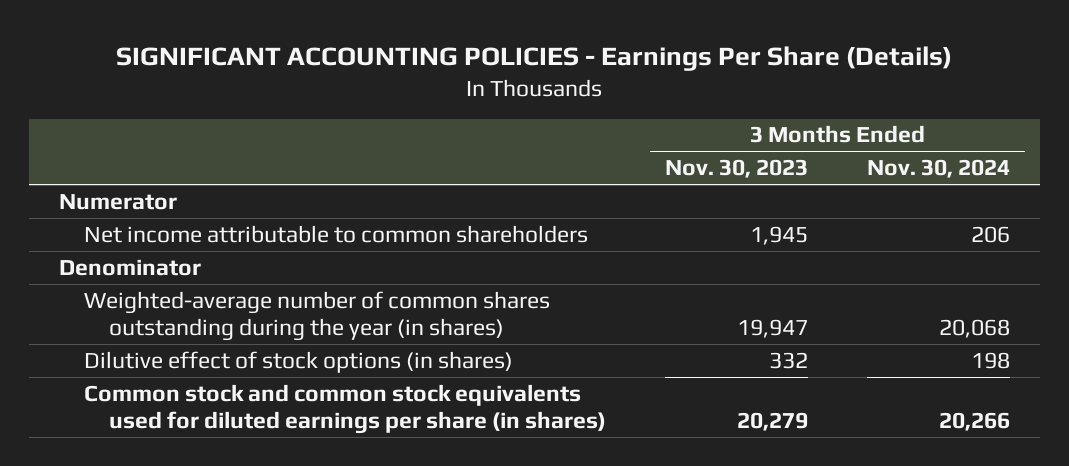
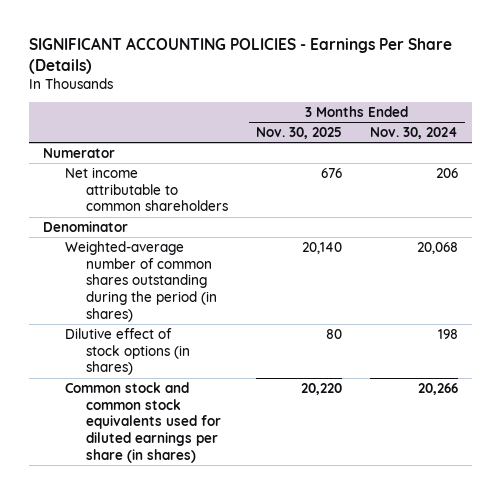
- | 3 Months Ended Nov. 30, 2023 | 3 Months Ended Nov. 30, 2024
+ | 3 Months Ended Nov. 30, 2025 | 3 Months Ended Nov. 30, 2024
- Weighted-average number of common shares outstanding during the year (in shares) | 19,947 | 20,068
+ Weighted-average number of common shares outstanding during the period (in shares) | 20,140 | 20,068

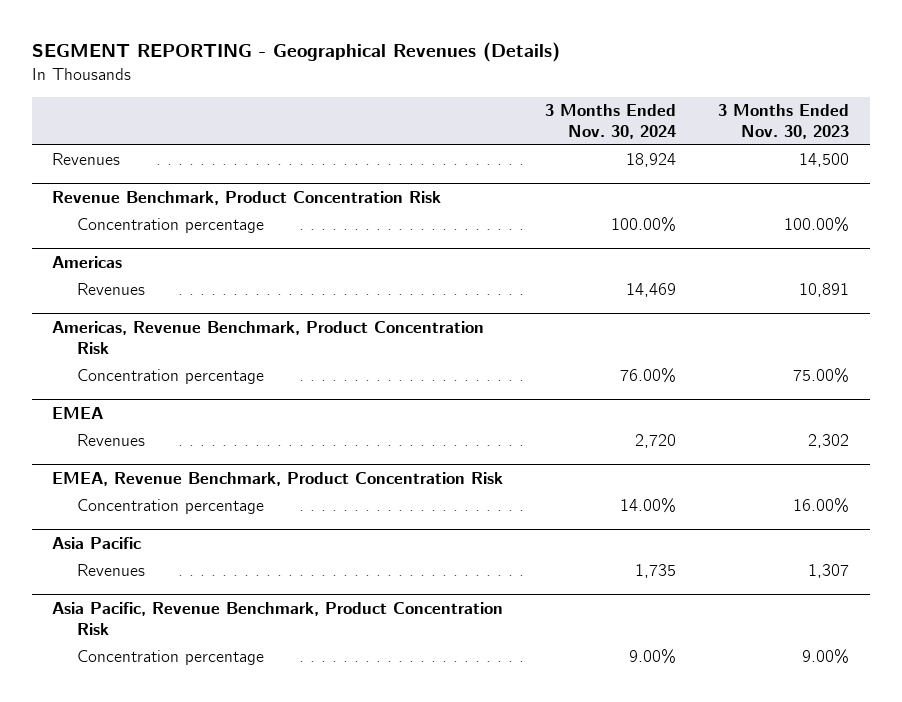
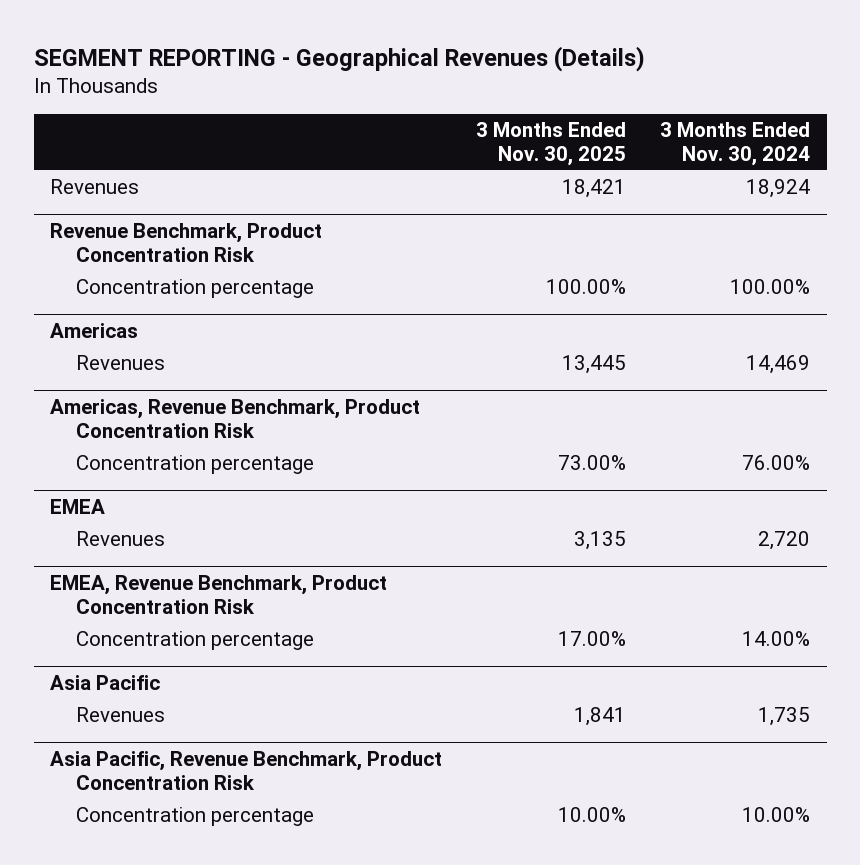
- | 3 Months Ended Nov. 30, 2024 | 3 Months Ended Nov. 30, 2023
+ | 3 Months Ended Nov. 30, 2025 | 3 Months Ended Nov. 30, 2024
@ Asia Pacific, Revenue Benchmark, Product Concentration Risk
- Concentration percentage | 9.00% | 9.00%
+ Concentration percentage | 10.00% | 10.00%

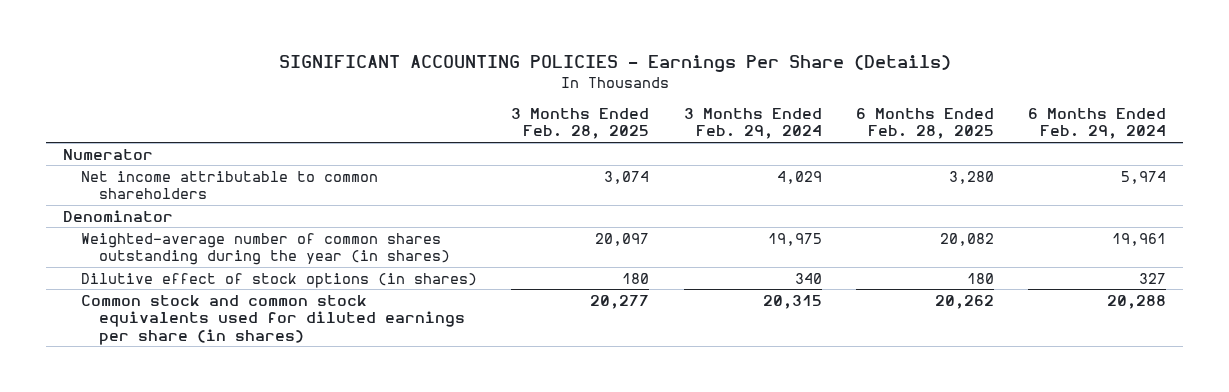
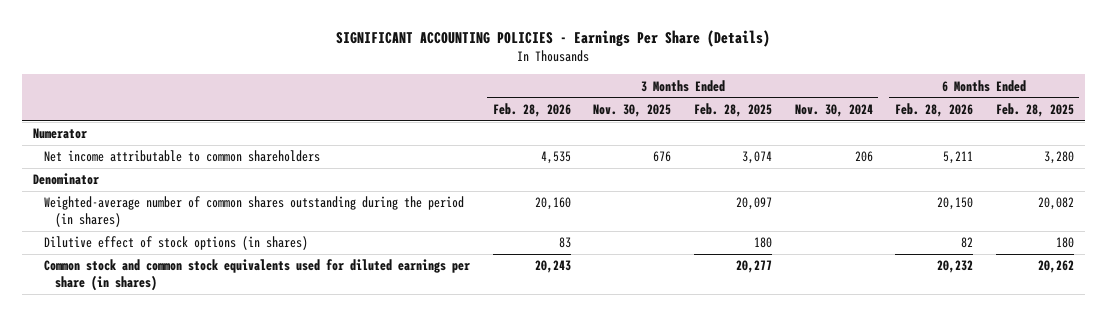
- | 3 Months Ended Feb. 28, 2025 | 3 Months Ended Feb. 29, 2024 | 6 Months Ended Feb. 28, 2025 | 6 Months Ended Feb. 29, 2024
+ | 3 Months Ended Feb. 28, 2026 | 3 Months Ended Nov. 30, 2025 | 3 Months Ended Feb. 28, 2025 | 3 Months Ended Nov. 30, 2024 | 6 Months Ended Feb. 28, 2026 | 6 Months Ended Feb. 28, 2025
- Weighted-average number of common shares outstanding during the year (in shares) | 20,097 | 19,975 | 20,082 | 19,961
+ Weighted-average number of common shares outstanding during the period (in shares) | 20,160 | | 20,097 | | 20,150 | 20,082

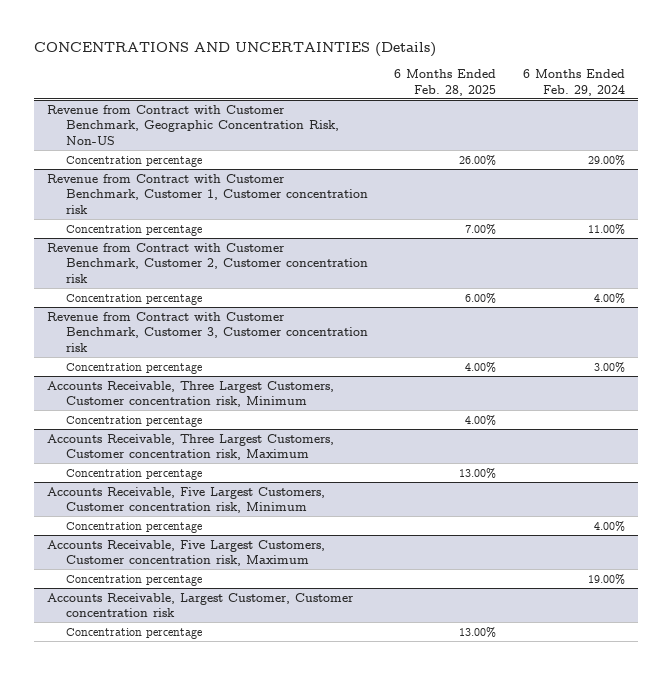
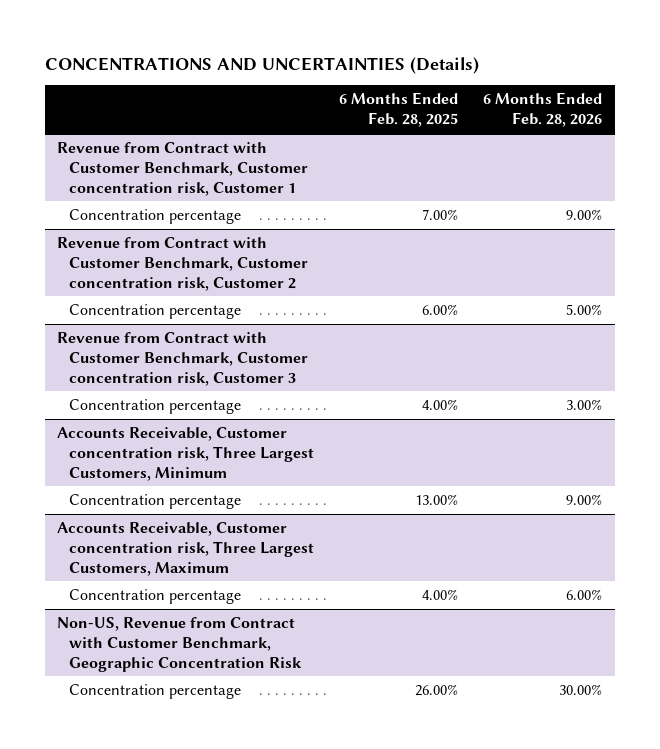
- | 6 Months Ended Feb. 28, 2025 | 6 Months Ended Feb. 29, 2024
+ | 6 Months Ended Feb. 28, 2025 | 6 Months Ended Feb. 28, 2026
- Revenue from Contract with Customer Benchmark, Geographic Concentration Risk, Non-US
- Concentration percentage | 26.00% | 29.00%
- Revenue from Contract with Customer Benchmark, Customer 1, Customer concentration risk
+ Revenue from Contract with Customer Benchmark, Customer concentration risk, Customer 1
- Revenue from Contract with Customer Benchmark, Customer 2, Customer concentration risk
+ Revenue from Contract with Customer Benchmark, Customer concentration risk, Customer 2
- Revenue from Contract with Customer Benchmark, Customer 3, Customer concentration risk
- Concentration percentage | 4.00% | 3.00%
- Accounts Receivable, Three Largest Customers, Customer concentration risk, Minimum
+ Revenue from Contract with Customer Benchmark, Customer concentration risk, Customer 3
- Accounts Receivable, Three Largest Customers, Customer concentration risk, Maximum
- Concentration percentage | 13.00% |
- Accounts Receivable, Five Largest Customers, Customer concentration risk, Minimum
- Concentration percentage | | 4.00%
- Accounts Receivable, Five Largest Customers, Customer concentration risk, Maximum
- Concentration percentage | | 19.00%
- Accounts Receivable, Largest Customer, Customer concentration risk
+ Accounts Receivable, Customer concentration risk, Three Largest Customers, Minimum
+ Accounts Receivable, Customer concentration risk, Three Largest Customers, Maximum
+ Concentration percentage | 4.00% | 6.00%
+ Non-US, Revenue from Contract with Customer Benchmark, Geographic Concentration Risk
+ Concentration percentage | 26.00% | 30.00%

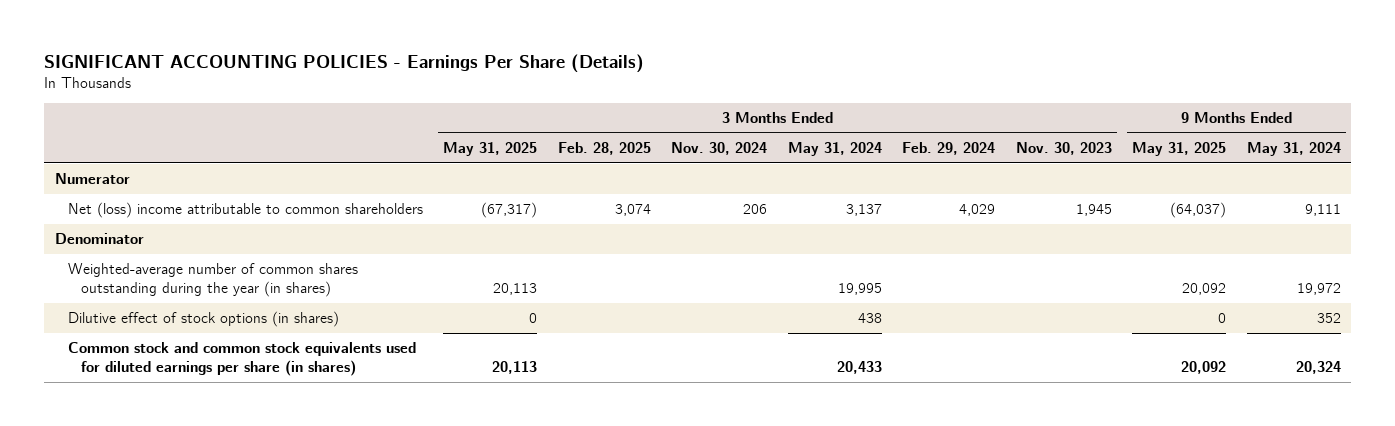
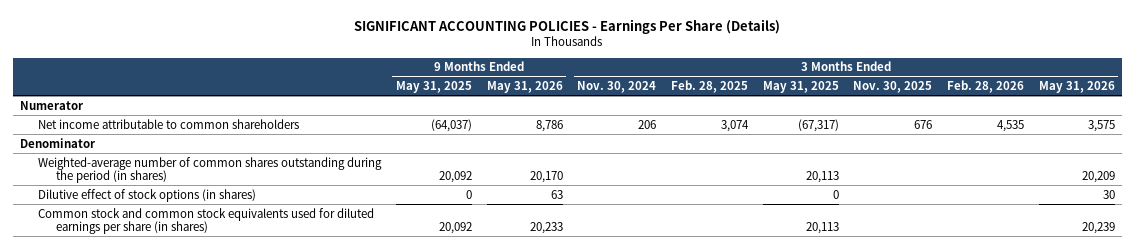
- | 3 Months Ended May 31, 2025 | 3 Months Ended Feb. 28, 2025 | 3 Months Ended Nov. 30, 2024 | 3 Months Ended May 31, 2024 | 3 Months Ended Feb. 29, 2024 | 3 Months Ended Nov. 30, 2023 | 9 Months Ended May 31, 2025 | 9 Months Ended May 31, 2024
+ | 9 Months Ended May 31, 2025 | 9 Months Ended May 31, 2026 | 3 Months Ended Nov. 30, 2024 | 3 Months Ended Feb. 28, 2025 | 3 Months Ended May 31, 2025 | 3 Months Ended Nov. 30, 2025 | 3 Months Ended Feb. 28, 2026 | 3 Months Ended May 31, 2026
- Net (loss) income attributable to common shareholders | (67,317) | 3,074 | 206 | 3,137 | 4,029 | 1,945 | (64,037) | 9,111
+ Net income attributable to common shareholders | (64,037) | 8,786 | 206 | 3,074 | (67,317) | 676 | 4,535 | 3,575
- Weighted-average number of common shares outstanding during the year (in shares) | 20,113 | | | 19,995 | | | 20,092 | 19,972
+ Weighted-average number of common shares outstanding during the period (in shares) | 20,092 | 20,170 | | | 20,113 | | | 20,209

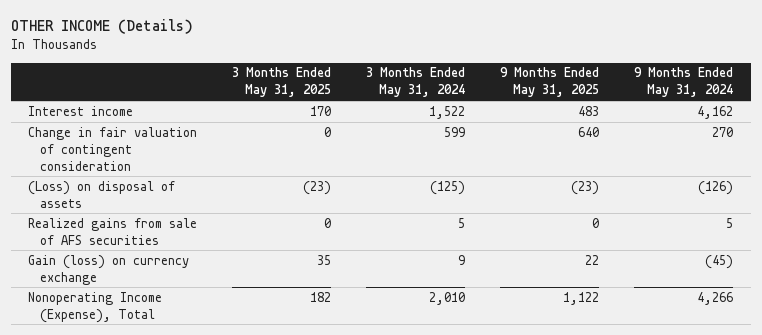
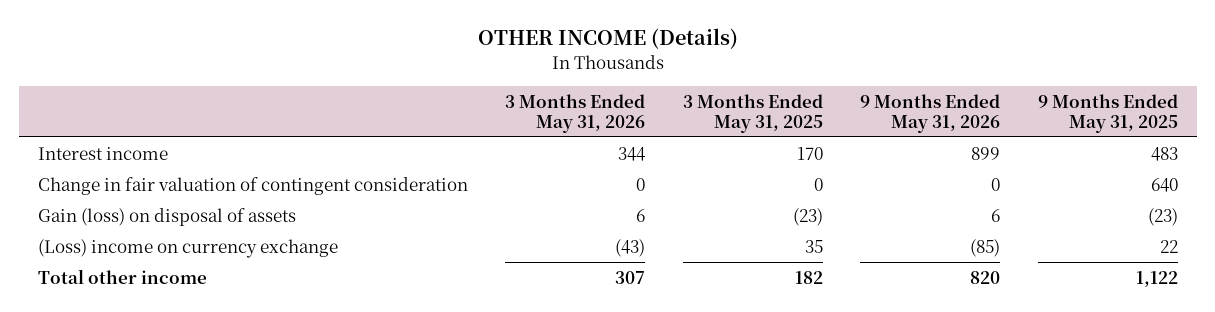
- | 3 Months Ended May 31, 2025 | 3 Months Ended May 31, 2024 | 9 Months Ended May 31, 2025 | 9 Months Ended May 31, 2024
+ | 3 Months Ended May 31, 2026 | 3 Months Ended May 31, 2025 | 9 Months Ended May 31, 2026 | 9 Months Ended May 31, 2025
- (Loss) on disposal of assets | (23) | (125) | (23) | (126)
- Realized gains from sale of AFS securities | 0 | 5 | 0 | 5
- Gain (loss) on currency exchange | 35 | 9 | 22 | (45)
- Nonoperating Income (Expense), Total | 182 | 2,010 | 1,122 | 4,266
+ Gain (loss) on disposal of assets | 6 | (23) | 6 | (23)
+ (Loss) income on currency exchange | (43) | 35 | (85) | 22
+ Total other income | 307 | 182 | 820 | 1,122

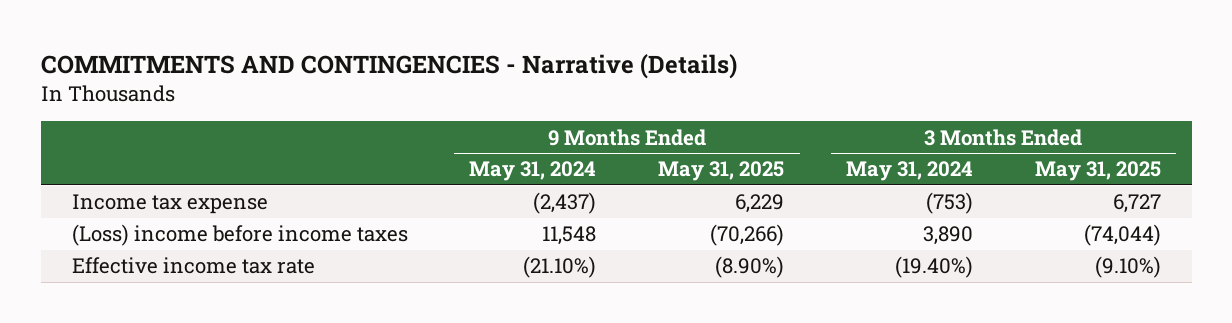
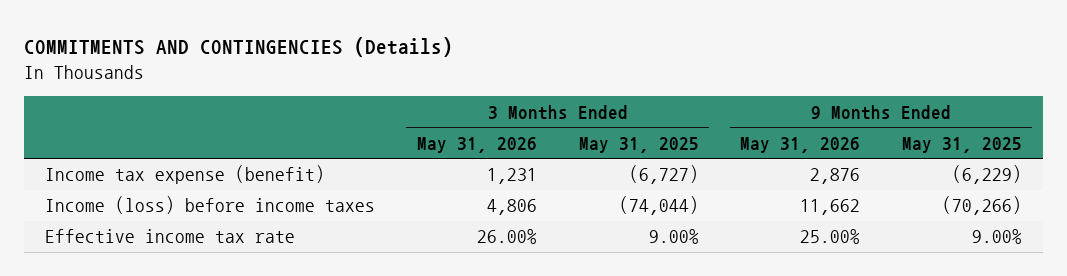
- COMMITMENTS AND CONTINGENCIES - Narrative (Details)
+ COMMITMENTS AND CONTINGENCIES (Details)
- | 9 Months Ended May 31, 2024 | 9 Months Ended May 31, 2025 | 3 Months Ended May 31, 2024 | 3 Months Ended May 31, 2025
+ | 3 Months Ended May 31, 2026 | 3 Months Ended May 31, 2025 | 9 Months Ended May 31, 2026 | 9 Months Ended May 31, 2025
- Income tax expense | (2,437) | 6,229 | (753) | 6,727
- (Loss) income before income taxes | 11,548 | (70,266) | 3,890 | (74,044)
- Effective income tax rate | (21.10%) | (8.90%) | (19.40%) | (9.10%)
+ Income tax expense (benefit) | 1,231 | (6,727) | 2,876 | (6,229)
+ Income (loss) before income taxes | 4,806 | (74,044) | 11,662 | (70,266)
+ Effective income tax rate | 26.00% | 9.00% | 25.00% | 9.00%

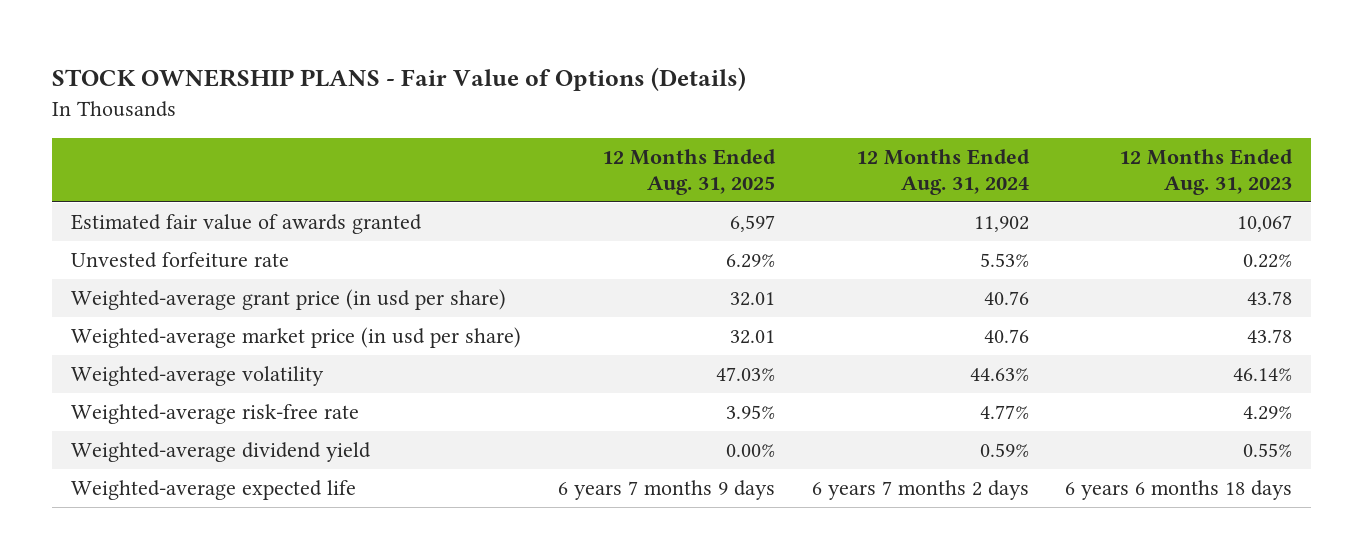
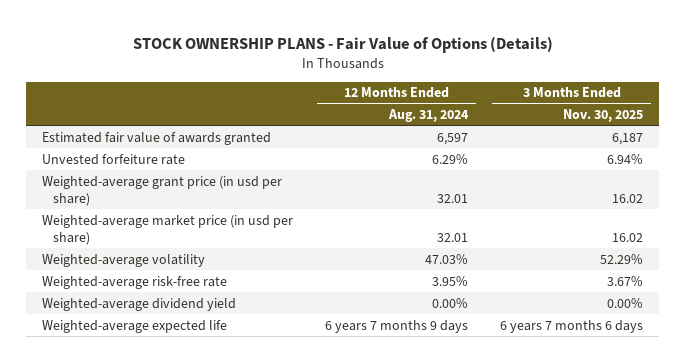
- | 12 Months Ended Aug. 31, 2025 | 12 Months Ended Aug. 31, 2024 | 12 Months Ended Aug. 31, 2023
+ | 12 Months Ended Aug. 31, 2024 | 3 Months Ended Nov. 30, 2025
- Estimated fair value of awards granted | 6,597 | 11,902 | 10,067
- Unvested forfeiture rate | 6.29% | 5.53% | 0.22%
- Weighted-average grant price (in usd per share) | 32.01 | 40.76 | 43.78
- Weighted-average market price (in usd per share) | 32.01 | 40.76 | 43.78
- Weighted-average volatility | 47.03% | 44.63% | 46.14%
- Weighted-average risk-free rate | 3.95% | 4.77% | 4.29%
- Weighted-average dividend yield | 0.00% | 0.59% | 0.55%
- Weighted-average expected life | 6 years 7 months 9 days | 6 years 7 months 2 days | 6 years 6 months 18 days
+ Estimated fair value of awards granted | 6,597 | 6,187
+ Unvested forfeiture rate | 6.29% | 6.94%
+ Weighted-average grant price (in usd per share) | 32.01 | 16.02
+ Weighted-average market price (in usd per share) | 32.01 | 16.02
+ Weighted-average volatility | 47.03% | 52.29%
+ Weighted-average risk-free rate | 3.95% | 3.67%
+ Weighted-average dividend yield | 0.00% | 0.00%
+ Weighted-average expected life | 6 years 7 months 9 days | 6 years 7 months 6 days

